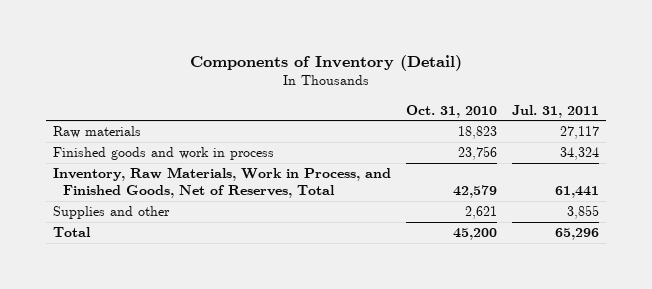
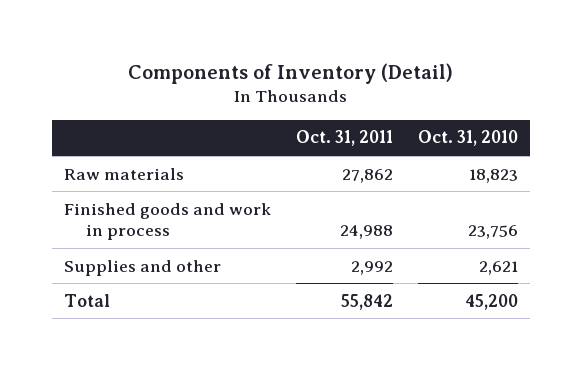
- | Oct. 31, 2010 | Jul. 31, 2011
+ | Oct. 31, 2011 | Oct. 31, 2010
- Inventory, Raw Materials, Work in Process, and Finished Goods, Net of Reserves, Total | 42,579 | 61,441

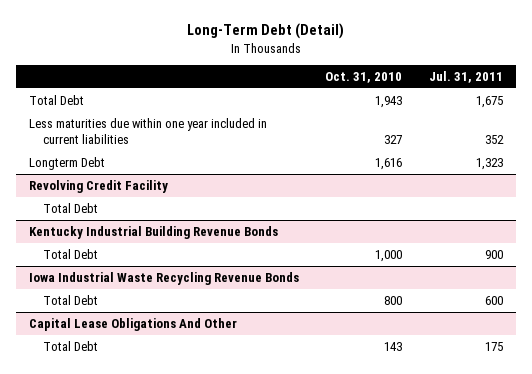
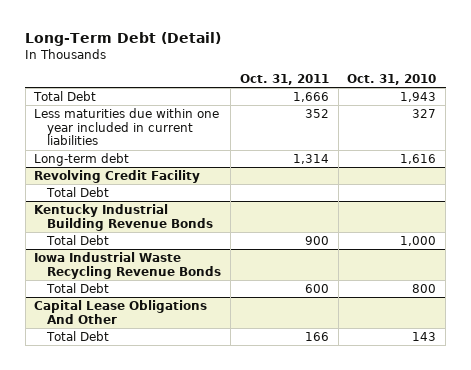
- | Oct. 31, 2010 | Jul. 31, 2011
+ | Oct. 31, 2011 | Oct. 31, 2010
- Longterm Debt | 1,616 | 1,323
+ Long-term debt | 1,314 | 1,616

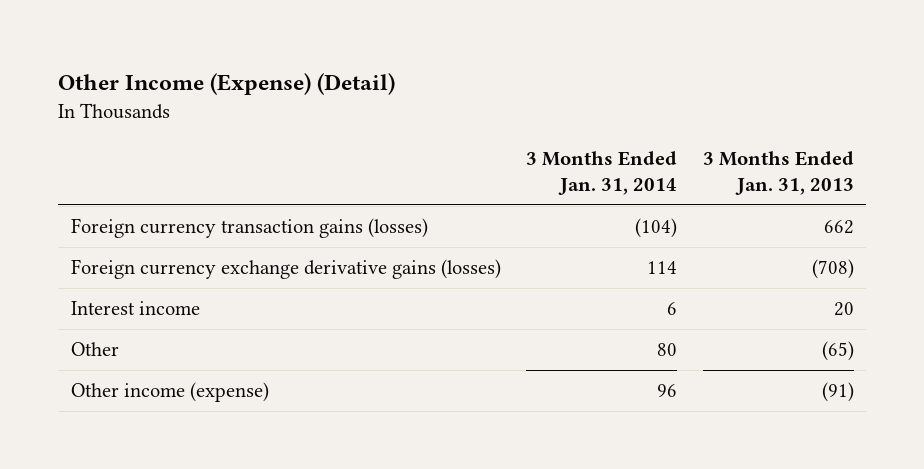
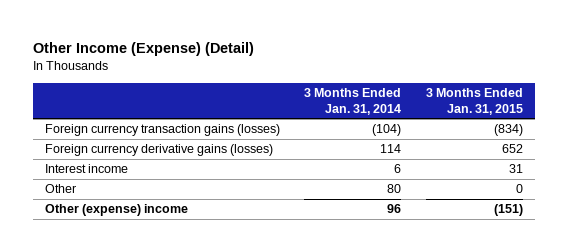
- | 3 Months Ended Jan. 31, 2014 | 3 Months Ended Jan. 31, 2013
+ | 3 Months Ended Jan. 31, 2014 | 3 Months Ended Jan. 31, 2015
- Foreign currency exchange derivative gains (losses) | 114 | (708)
+ Foreign currency derivative gains (losses) | 114 | 652
- Other income (expense) | 96 | (91)
+ Other (expense) income | 96 | (151)

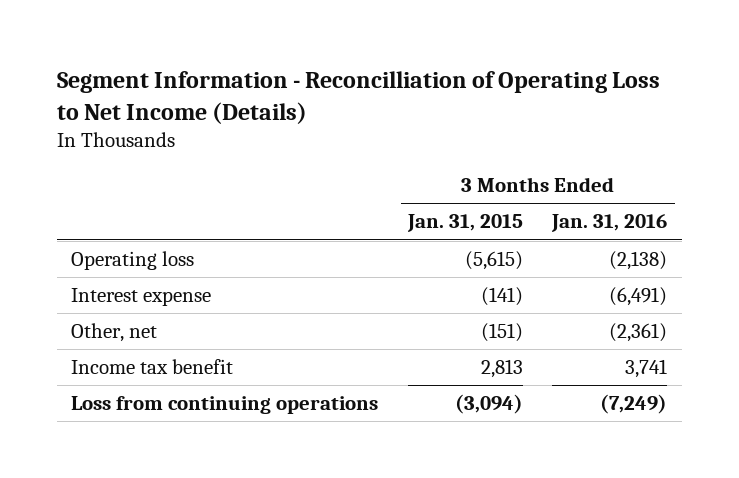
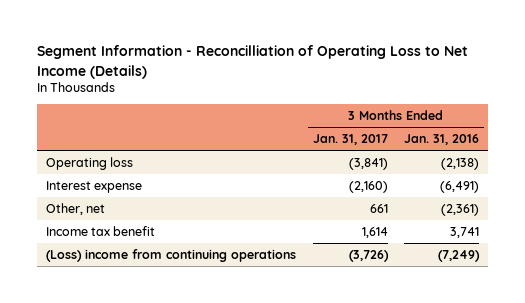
- | 3 Months Ended Jan. 31, 2015 | 3 Months Ended Jan. 31, 2016
+ | 3 Months Ended Jan. 31, 2017 | 3 Months Ended Jan. 31, 2016
- Loss from continuing operations | (3,094) | (7,249)
+ (Loss) income from continuing operations | (3,726) | (7,249)

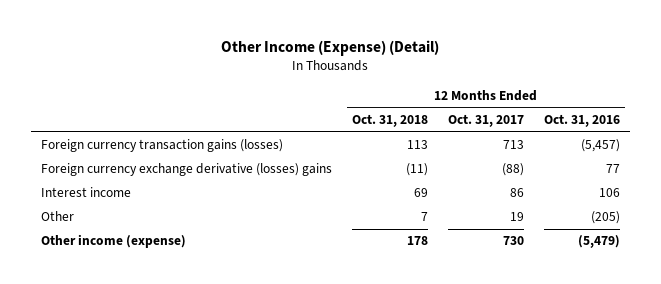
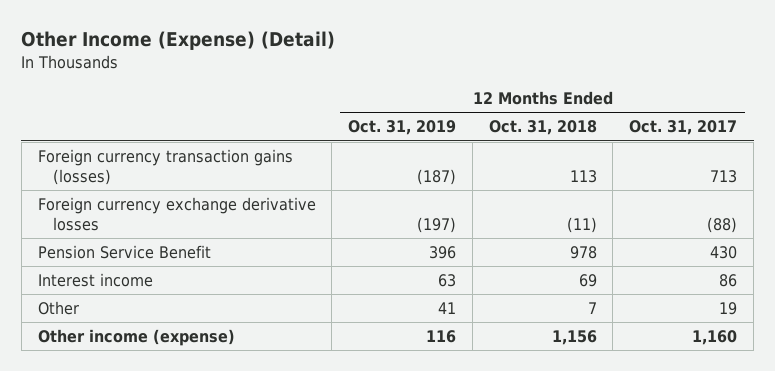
- | 12 Months Ended Oct. 31, 2018 | 12 Months Ended Oct. 31, 2017 | 12 Months Ended Oct. 31, 2016
+ | 12 Months Ended Oct. 31, 2019 | 12 Months Ended Oct. 31, 2018 | 12 Months Ended Oct. 31, 2017
- Foreign currency exchange derivative (losses) gains | (11) | (88) | 77
+ Foreign currency exchange derivative losses | (197) | (11) | (88)
+ Pension Service Benefit | 396 | 978 | 430
- Other income (expense) | 178 | 730 | (5,479)
+ Other income (expense) | 116 | 1,156 | 1,160

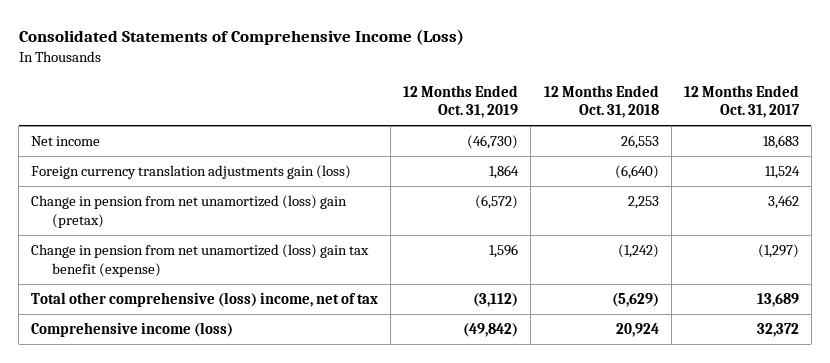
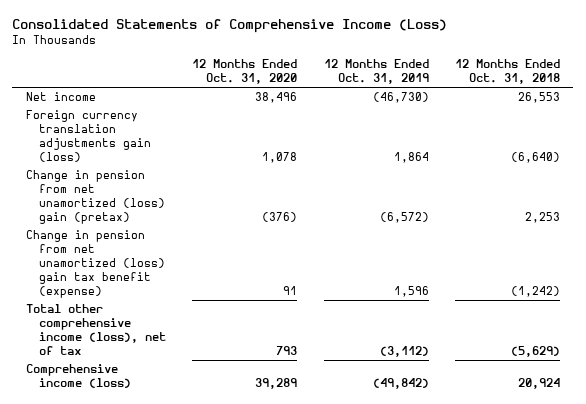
- | 12 Months Ended Oct. 31, 2019 | 12 Months Ended Oct. 31, 2018 | 12 Months Ended Oct. 31, 2017
+ | 12 Months Ended Oct. 31, 2020 | 12 Months Ended Oct. 31, 2019 | 12 Months Ended Oct. 31, 2018
- Total other comprehensive (loss) income, net of tax | (3,112) | (5,629) | 13,689
+ Total other comprehensive income (loss), net of tax | 793 | (3,112) | (5,629)

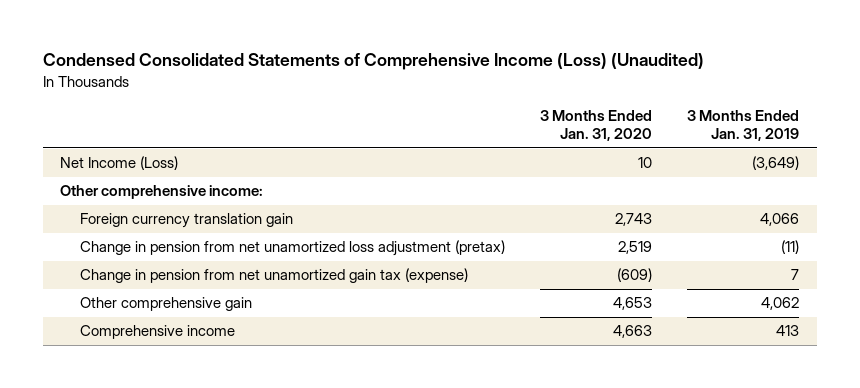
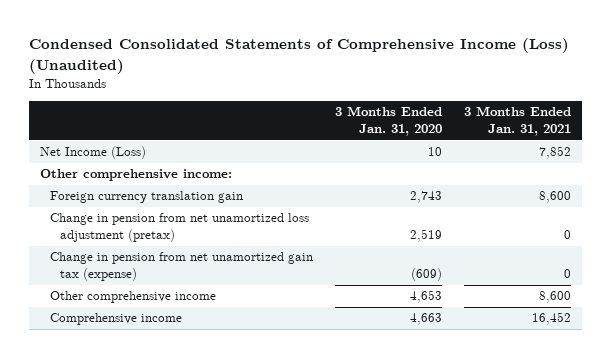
- | 3 Months Ended Jan. 31, 2020 | 3 Months Ended Jan. 31, 2019
+ | 3 Months Ended Jan. 31, 2020 | 3 Months Ended Jan. 31, 2021
- Other comprehensive gain | 4,653 | 4,062
+ Other comprehensive income | 4,653 | 8,600

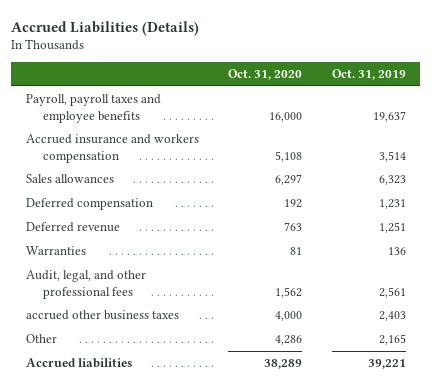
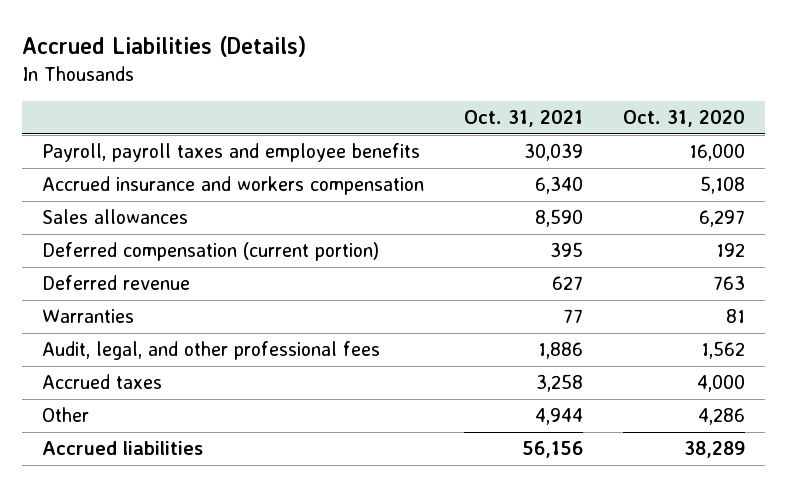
- | Oct. 31, 2020 | Oct. 31, 2019
+ | Oct. 31, 2021 | Oct. 31, 2020
- Deferred compensation | 192 | 1,231
+ Deferred compensation (current portion) | 395 | 192
- accrued other business taxes | 4,000 | 2,403
+ Accrued taxes | 3,258 | 4,000

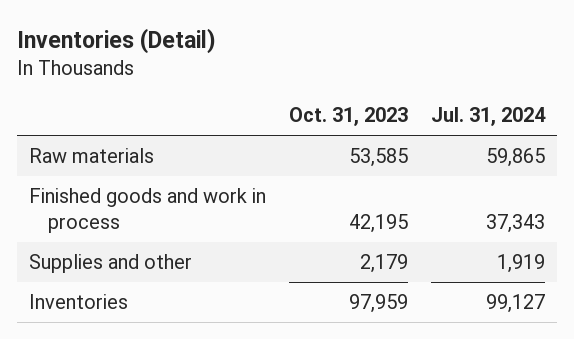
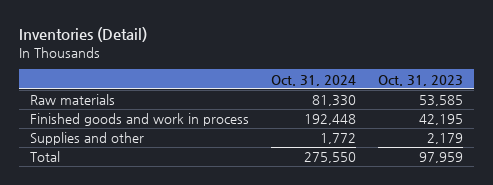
- | Oct. 31, 2023 | Jul. 31, 2024
+ | Oct. 31, 2024 | Oct. 31, 2023
- Inventories | 97,959 | 99,127
+ Total | 275,550 | 97,959

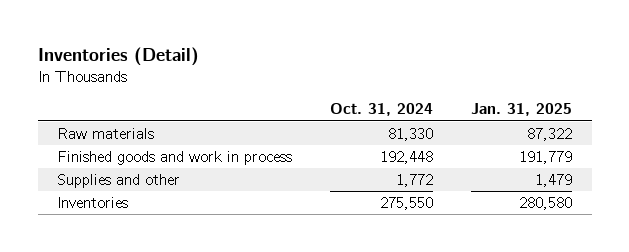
- | Oct. 31, 2024 | Oct. 31, 2023
+ | Oct. 31, 2024 | Jan. 31, 2025
- Total | 275,550 | 97,959
+ Inventories | 275,550 | 280,580

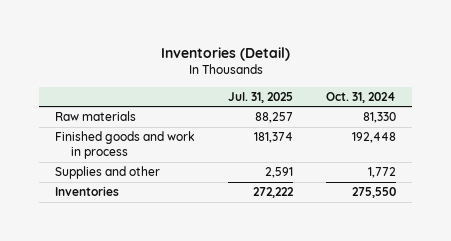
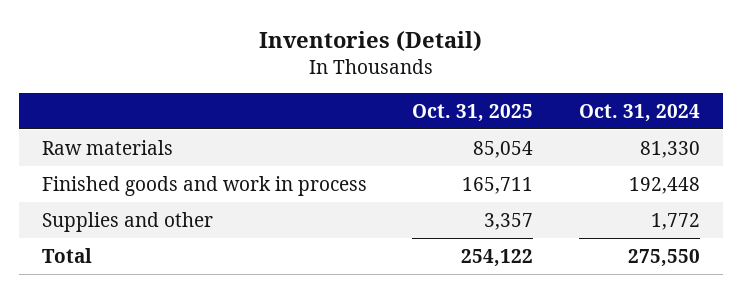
- | Jul. 31, 2025 | Oct. 31, 2024
+ | Oct. 31, 2025 | Oct. 31, 2024
- Inventories | 272,222 | 275,550
+ Total | 254,122 | 275,550

